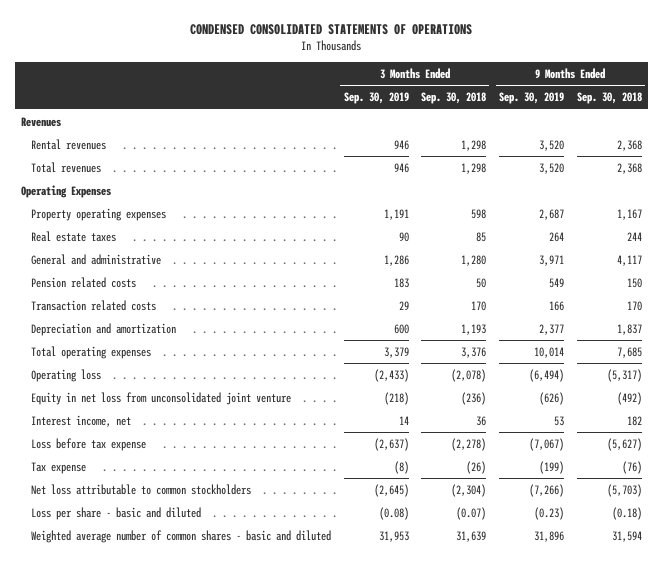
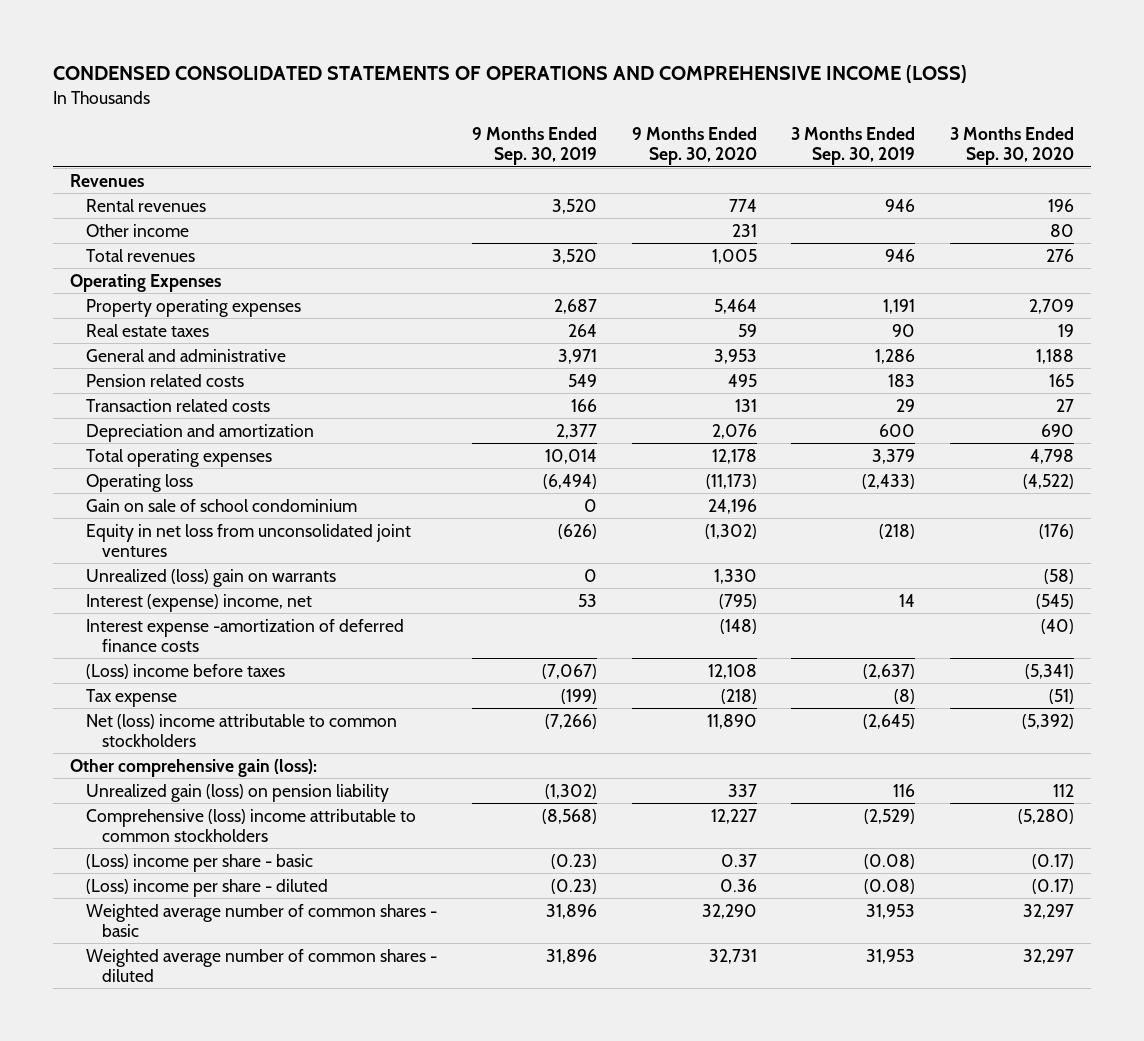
- CONDENSED CONSOLIDATED STATEMENTS OF OPERATIONS
+ CONDENSED CONSOLIDATED STATEMENTS OF OPERATIONS AND COMPREHENSIVE INCOME (LOSS)
- | 3 Months Ended Sep. 30, 2019 | 3 Months Ended Sep. 30, 2018 | 9 Months Ended Sep. 30, 2019 | 9 Months Ended Sep. 30, 2018
+ | 9 Months Ended Sep. 30, 2019 | 9 Months Ended Sep. 30, 2020 | 3 Months Ended Sep. 30, 2019 | 3 Months Ended Sep. 30, 2020
+ Other income | | 231 | | 80
- Equity in net loss from unconsolidated joint venture | (218) | (236) | (626) | (492)
- Interest income, net | 14 | 36 | 53 | 182
- Loss before tax expense | (2,637) | (2,278) | (7,067) | (5,627)
+ Gain on sale of school condominium | 0 | 24,196 | |
+ Equity in net loss from unconsolidated joint ventures | (626) | (1,302) | (218) | (176)
+ Unrealized (loss) gain on warrants | 0 | 1,330 | | (58)
+ Interest (expense) income, net | 53 | (795) | 14 | (545)
+ Interest expense -amortization of deferred finance costs | | (148) | | (40)
+ (Loss) income before taxes | (7,067) | 12,108 | (2,637) | (5,341)
- Net loss attributable to common stockholders | (2,645) | (2,304) | (7,266) | (5,703)
- Loss per share - basic and diluted | (0.08) | (0.07) | (0.23) | (0.18)
- Weighted average number of common shares - basic and diluted | 31,953 | 31,639 | 31,896 | 31,594
+ Net (loss) income attributable to common stockholders | (7,266) | 11,890 | (2,645) | (5,392)
+ Other comprehensive gain (loss):
+ Unrealized gain (loss) on pension liability | (1,302) | 337 | 116 | 112
+ Comprehensive (loss) income attributable to common stockholders | (8,568) | 12,227 | (2,529) | (5,280)
+ (Loss) income per share - basic | (0.23) | 0.37 | (0.08) | (0.17)
+ (Loss) income per share - diluted | (0.23) | 0.36 | (0.08) | (0.17)
+ Weighted average number of common shares - basic | 31,896 | 32,290 | 31,953 | 32,297
+ Weighted average number of common shares - diluted | 31,896 | 32,731 | 31,953 | 32,297

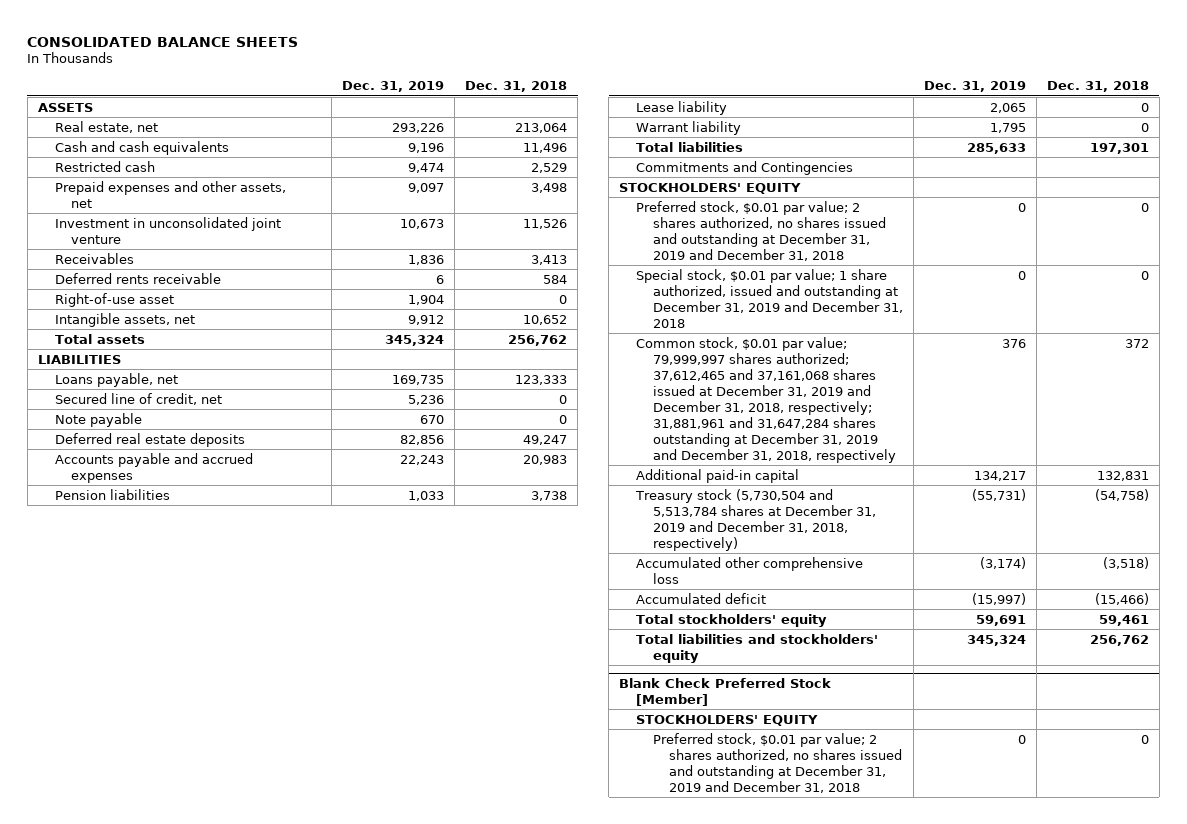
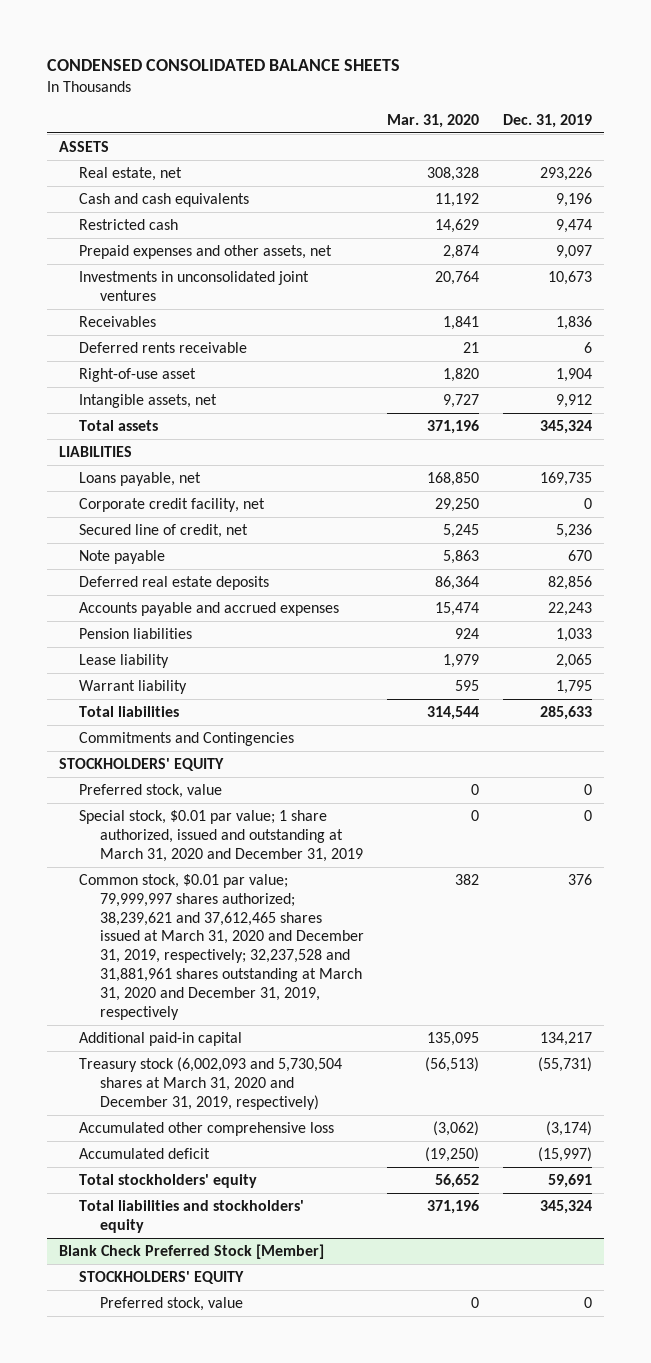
- CONSOLIDATED BALANCE SHEETS
+ CONDENSED CONSOLIDATED BALANCE SHEETS
- | Dec. 31, 2019 | Dec. 31, 2018
+ | Mar. 31, 2020 | Dec. 31, 2019
- Investment in unconsolidated joint venture | 10,673 | 11,526
+ Investments in unconsolidated joint ventures | 20,764 | 10,673
+ Corporate credit facility, net | 29,250 | 0
- Preferred stock, $0.01 par value; 2 shares authorized, no shares issued and outstanding at December 31, 2019 and December 31, 2018 | 0 | 0
- Special stock, $0.01 par value; 1 share authorized, issued and outstanding at December 31, 2019 and December 31, 2018 | 0 | 0
- Common stock, $0.01 par value; 79,999,997 shares authorized; 37,612,465 and 37,161,068 shares issued at December 31, 2019 and December 31, 2018, respectively; 31,881,961 and 31,647,284 shares outstanding at December 31, 2019 and December 31, 2018, respectively | 376 | 372
+ Preferred stock, value | 0 | 0
+ Special stock, $0.01 par value; 1 share authorized, issued and outstanding at March 31, 2020 and December 31, 2019 | 0 | 0
+ Common stock, $0.01 par value; 79,999,997 shares authorized; 38,239,621 and 37,612,465 shares issued at March 31, 2020 and December 31, 2019, respectively; 32,237,528 and 31,881,961 shares outstanding at March 31, 2020 and December 31, 2019, respectively | 382 | 376
- Treasury stock (5,730,504 and 5,513,784 shares at December 31, 2019 and December 31, 2018, respectively) | (55,731) | (54,758)
+ Treasury stock (6,002,093 and 5,730,504 shares at March 31, 2020 and December 31, 2019, respectively) | (56,513) | (55,731)
@ Blank Check Preferred Stock [Member]
- Preferred stock, $0.01 par value; 2 shares authorized, no shares issued and outstanding at December 31, 2019 and December 31, 2018 | 0 | 0
+ Preferred stock, value | 0 | 0

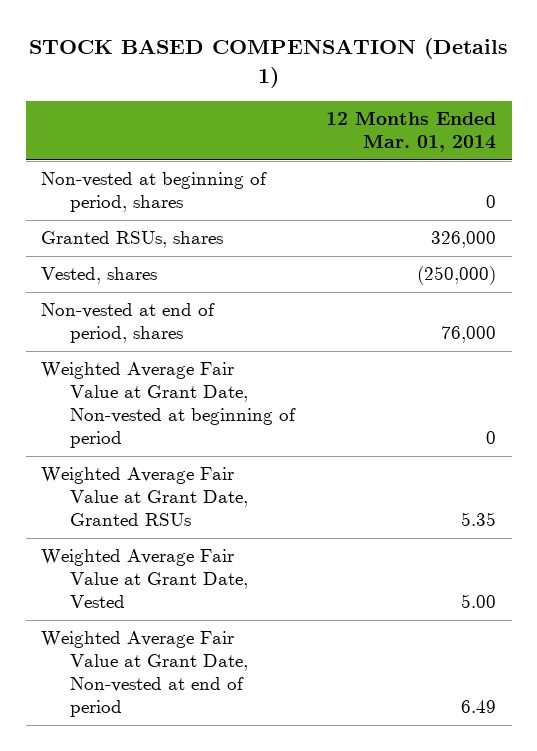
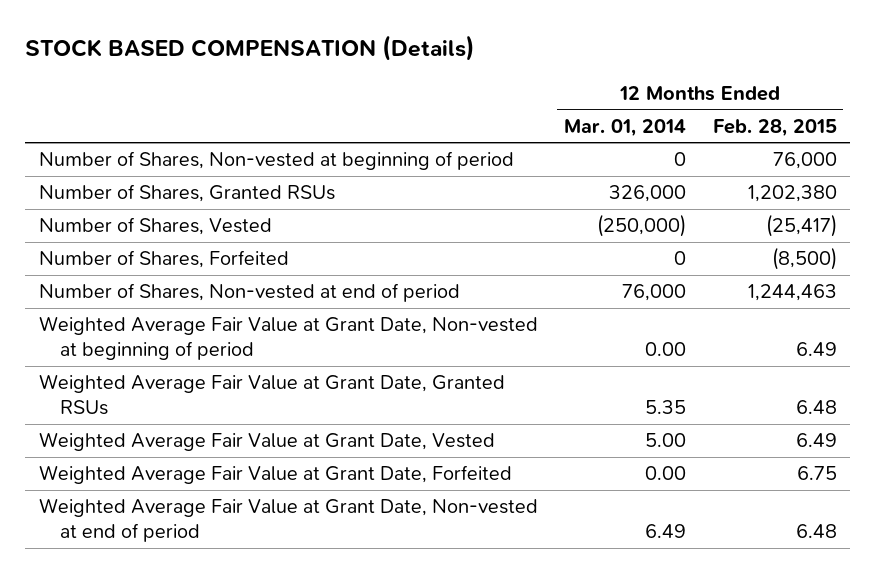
- STOCK BASED COMPENSATION (Details 1)
+ STOCK BASED COMPENSATION (Details)
- | 12 Months Ended Mar. 01, 2014
+ | 12 Months Ended Mar. 01, 2014 | 12 Months Ended Feb. 28, 2015
- Non-vested at beginning of period, shares | 0
- Granted RSUs, shares | 326,000
- Vested, shares | (250,000)
- Non-vested at end of period, shares | 76,000
- Weighted Average Fair Value at Grant Date, Non-vested at beginning of period | 0
+ Number of Shares, Non-vested at beginning of period | 0 | 76,000
+ Number of Shares, Granted RSUs | 326,000 | 1,202,380
+ Number of Shares, Vested | (250,000) | (25,417)
+ Number of Shares, Forfeited | 0 | (8,500)
+ Number of Shares, Non-vested at end of period | 76,000 | 1,244,463
+ Weighted Average Fair Value at Grant Date, Non-vested at beginning of period | 0.00 | 6.49
+ Weighted Average Fair Value at Grant Date, Forfeited | 0.00 | 6.75

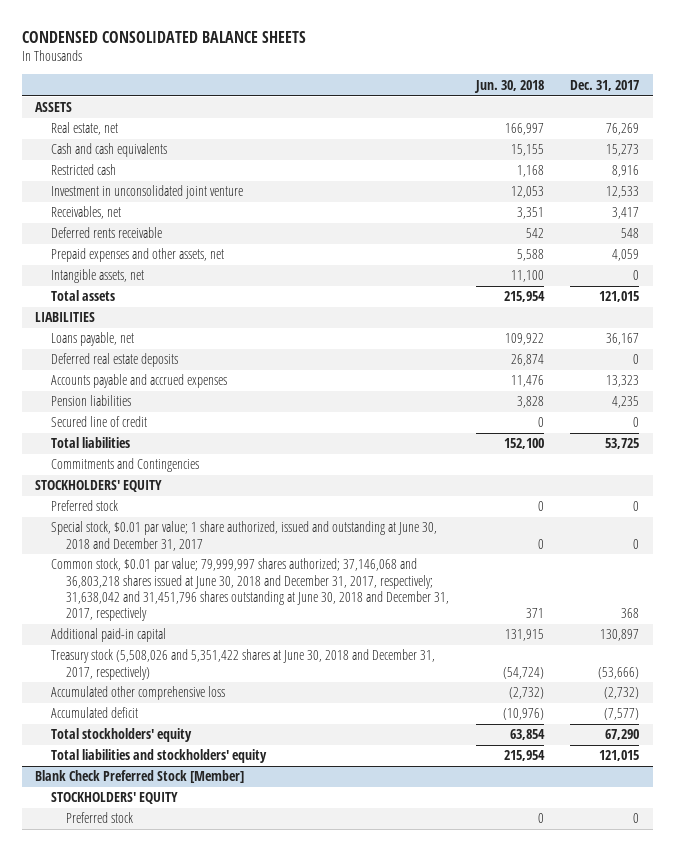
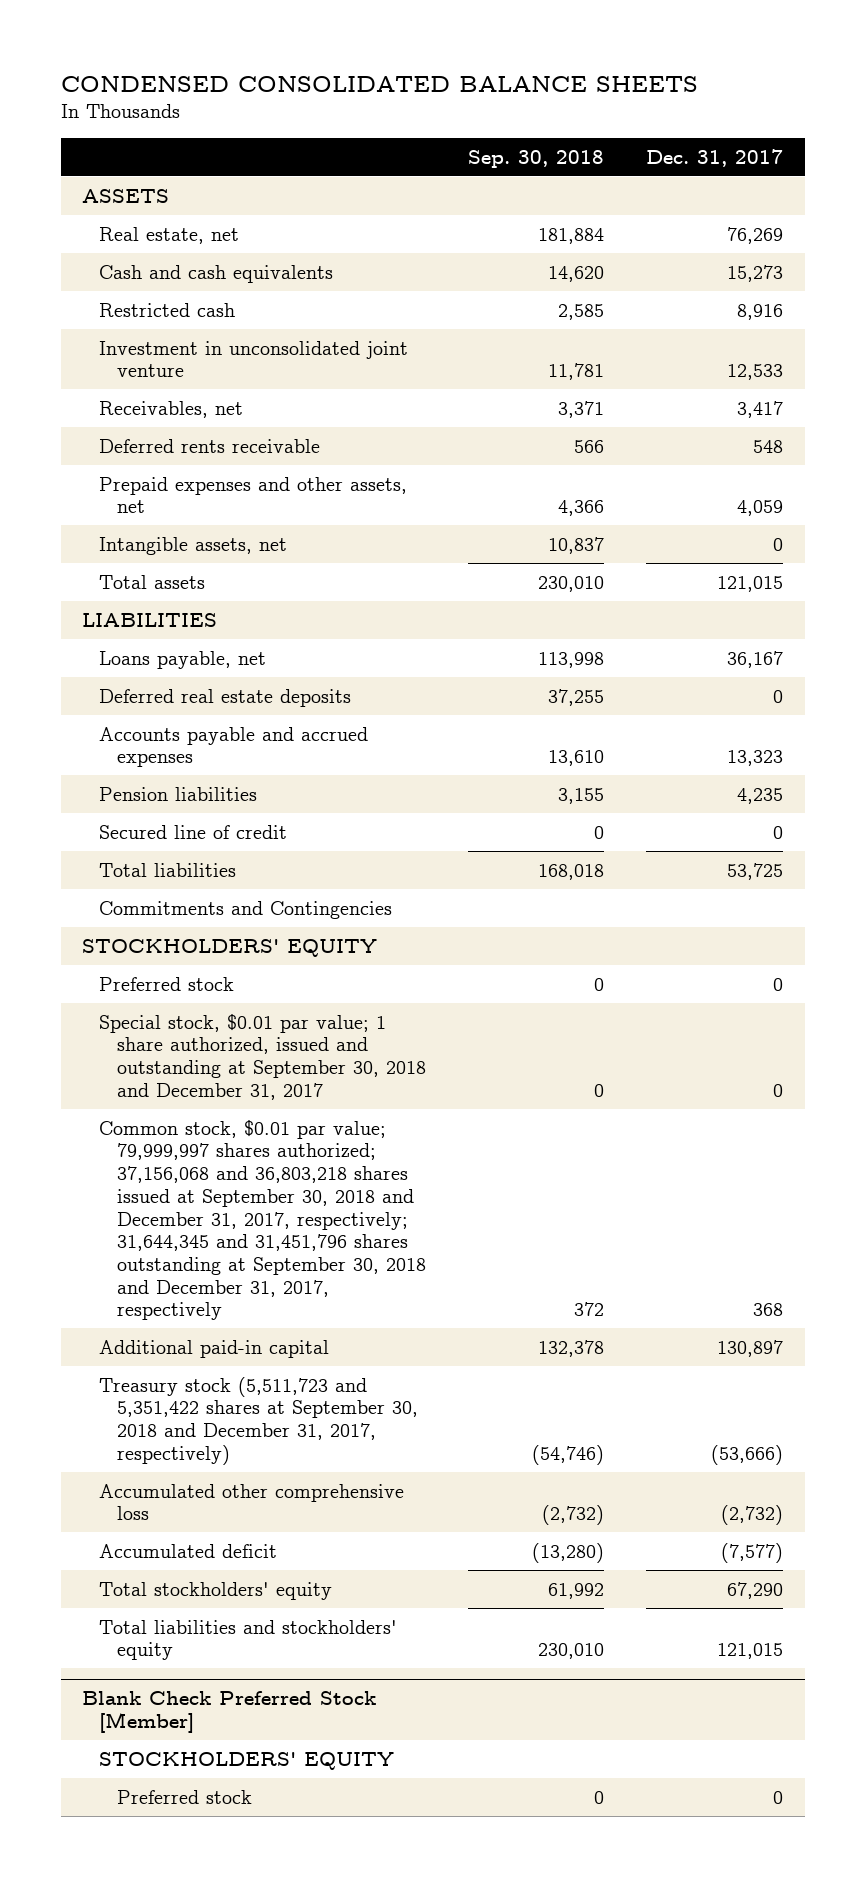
- | Jun. 30, 2018 | Dec. 31, 2017
+ | Sep. 30, 2018 | Dec. 31, 2017
- Special stock, $0.01 par value; 1 share authorized, issued and outstanding at June 30, 2018 and December 31, 2017 | 0 | 0
- Common stock, $0.01 par value; 79,999,997 shares authorized; 37,146,068 and 36,803,218 shares issued at June 30, 2018 and December 31, 2017, respectively; 31,638,042 and 31,451,796 shares outstanding at June 30, 2018 and December 31, 2017, respectively | 371 | 368
+ Special stock, $0.01 par value; 1 share authorized, issued and outstanding at September 30, 2018 and December 31, 2017 | 0 | 0
+ Common stock, $0.01 par value; 79,999,997 shares authorized; 37,156,068 and 36,803,218 shares issued at September 30, 2018 and December 31, 2017, respectively; 31,644,345 and 31,451,796 shares outstanding at September 30, 2018 and December 31, 2017, respectively | 372 | 368
- Treasury stock (5,508,026 and 5,351,422 shares at June 30, 2018 and December 31, 2017, respectively) | (54,724) | (53,666)
+ Treasury stock (5,511,723 and 5,351,422 shares at September 30, 2018 and December 31, 2017, respectively) | (54,746) | (53,666)

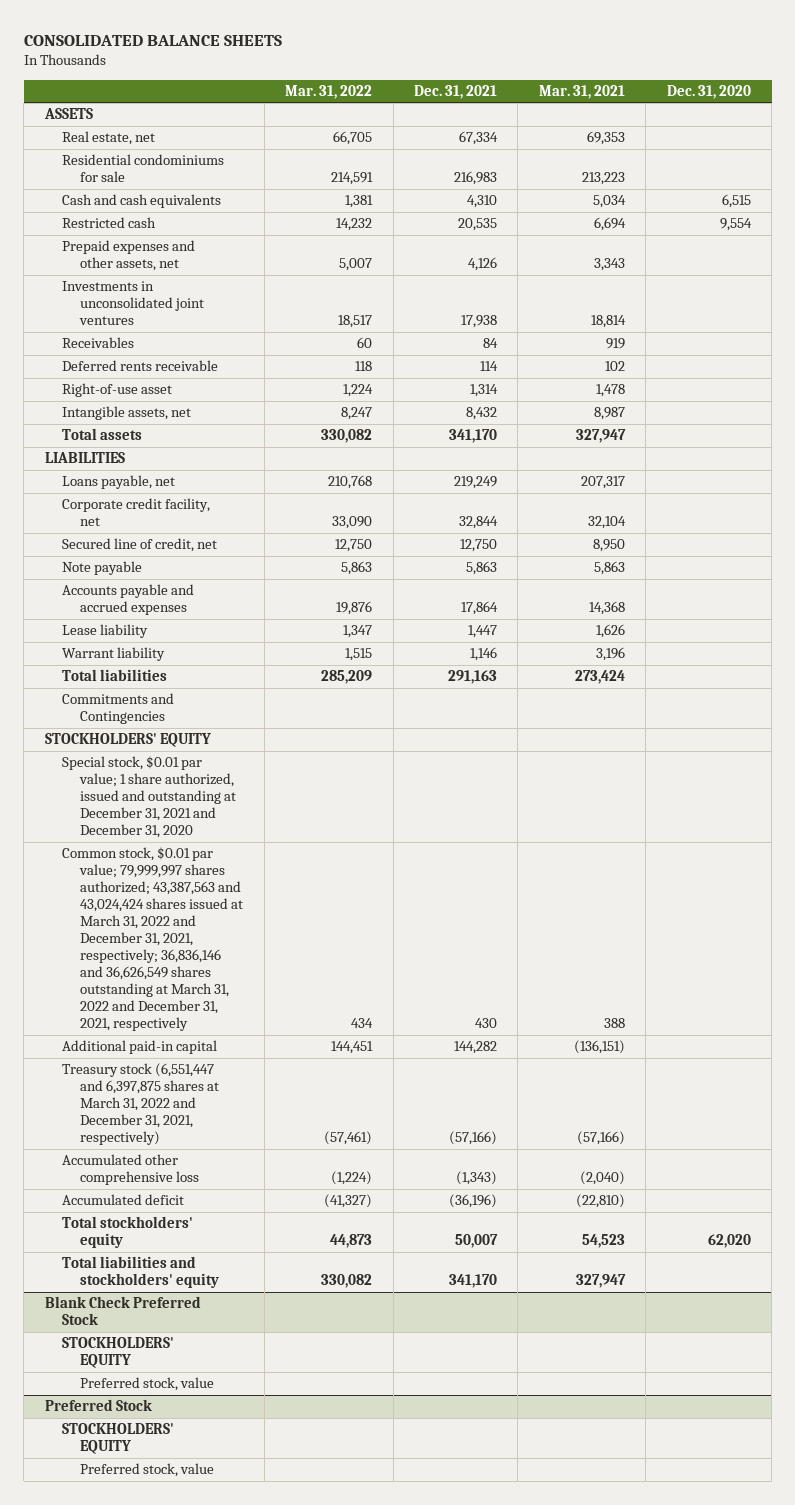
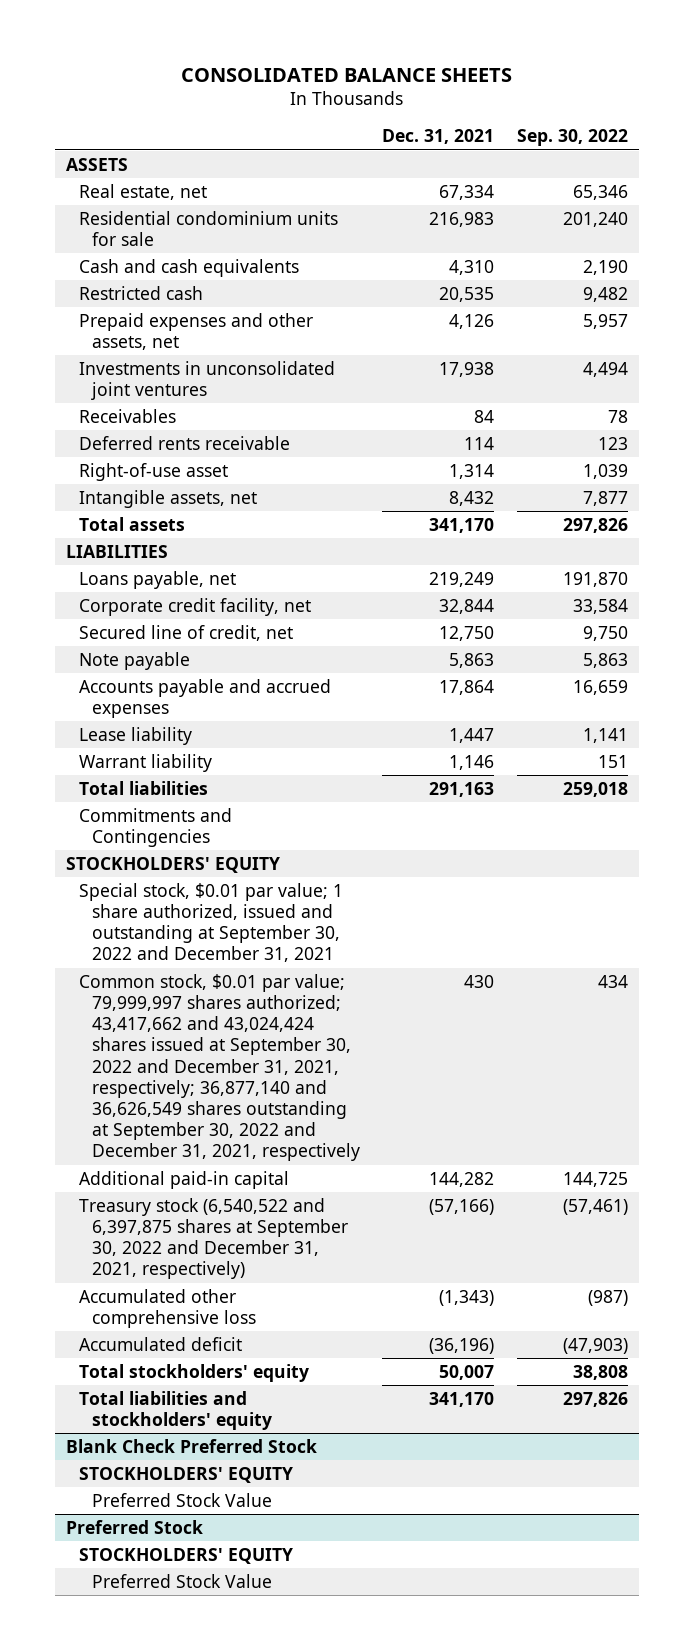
- | Mar. 31, 2022 | Dec. 31, 2021 | Mar. 31, 2021 | Dec. 31, 2020
+ | Dec. 31, 2021 | Sep. 30, 2022
- Residential condominiums for sale | 214,591 | 216,983 | 213,223 |
+ Residential condominium units for sale | 216,983 | 201,240
- Special stock, $0.01 par value; 1 share authorized, issued and outstanding at December 31, 2021 and December 31, 2020
- Common stock, $0.01 par value; 79,999,997 shares authorized; 43,387,563 and 43,024,424 shares issued at March 31, 2022 and December 31, 2021, respectively; 36,836,146 and 36,626,549 shares outstanding at March 31, 2022 and December 31, 2021, respectively | 434 | 430 | 388 |
+ Special stock, $0.01 par value; 1 share authorized, issued and outstanding at September 30, 2022 and December 31, 2021
+ Common stock, $0.01 par value; 79,999,997 shares authorized; 43,417,662 and 43,024,424 shares issued at September 30, 2022 and December 31, 2021, respectively; 36,877,140 and 36,626,549 shares outstanding at September 30, 2022 and December 31, 2021, respectively | 430 | 434
- Treasury stock (6,551,447 and 6,397,875 shares at March 31, 2022 and December 31, 2021, respectively) | (57,461) | (57,166) | (57,166) |
+ Treasury stock (6,540,522 and 6,397,875 shares at September 30, 2022 and December 31, 2021, respectively) | (57,166) | (57,461)
@ Blank Check Preferred Stock
- Preferred stock, value
+ Preferred Stock Value
@ Preferred Stock
- Preferred stock, value
+ Preferred Stock Value

